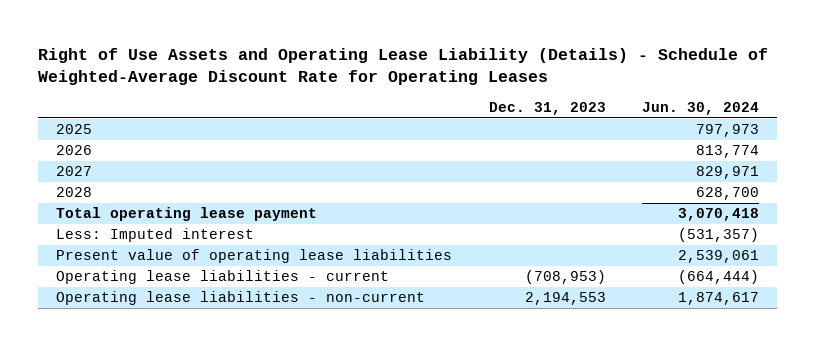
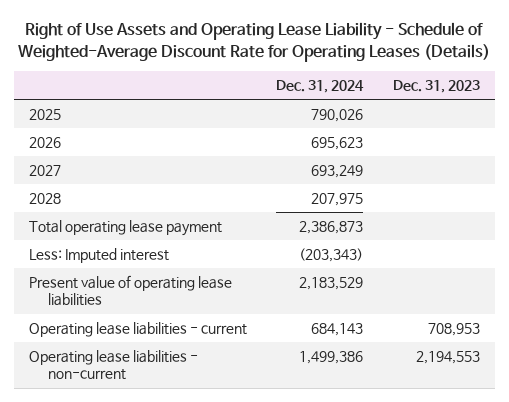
- Right of Use Assets and Operating Lease Liability (Details) - Schedule of Weighted-Average Discount Rate for Operating Leases
+ Right of Use Assets and Operating Lease Liability - Schedule of Weighted-Average Discount Rate for Operating Leases (Details)
- | Dec. 31, 2023 | Jun. 30, 2024
+ | Dec. 31, 2024 | Dec. 31, 2023
- Operating lease liabilities - current | (708,953) | (664,444)
+ Operating lease liabilities - current | 684,143 | 708,953

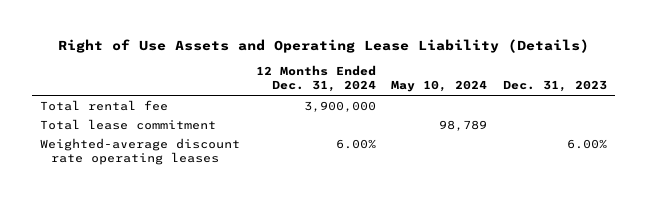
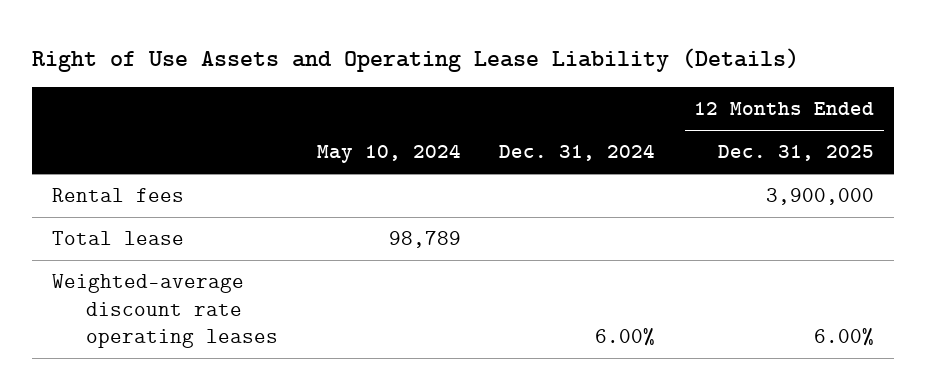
- | 12 Months Ended Dec. 31, 2024 | May 10, 2024 | Dec. 31, 2023
+ | May 10, 2024 | Dec. 31, 2024 | 12 Months Ended Dec. 31, 2025
- Total rental fee | 3,900,000 | |
- Total lease commitment | | 98,789 |
+ Rental fees | | | 3,900,000
+ Total lease | 98,789 | |

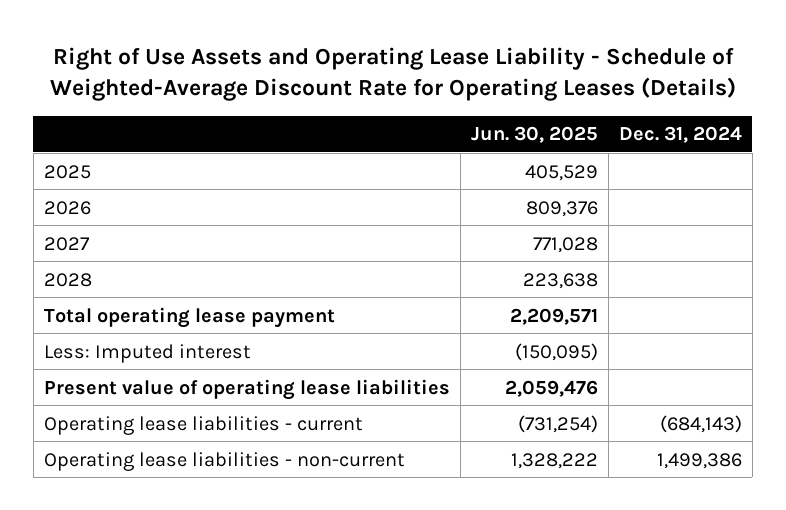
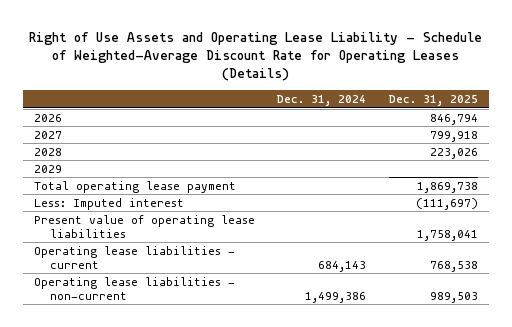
- | Jun. 30, 2025 | Dec. 31, 2024
+ | Dec. 31, 2024 | Dec. 31, 2025
- 2025 | 405,529 |
+ 2029
- Operating lease liabilities - current | (731,254) | (684,143)
+ Operating lease liabilities - current | 684,143 | 768,538

